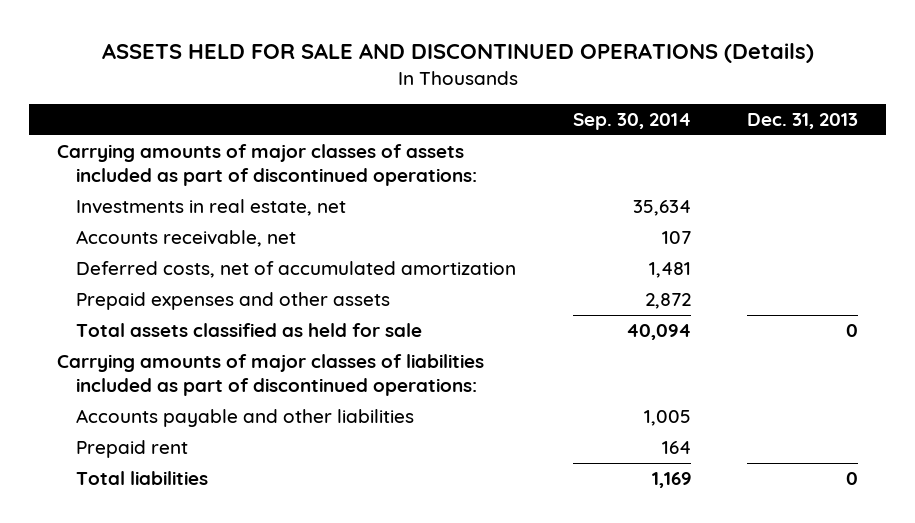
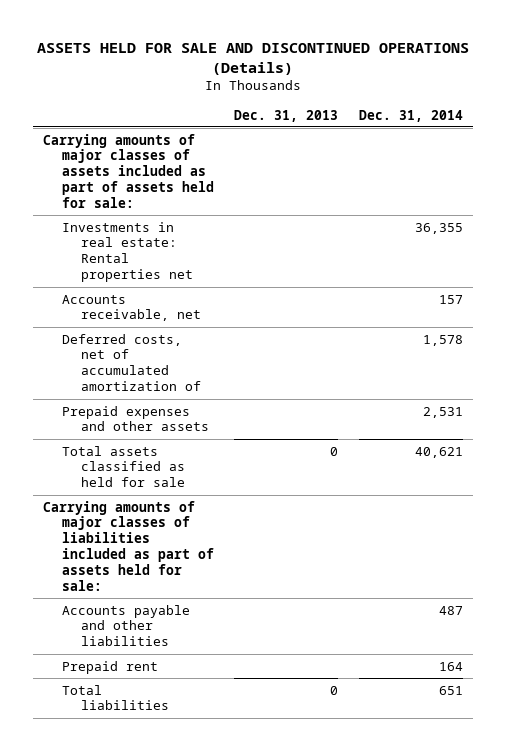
- | Sep. 30, 2014 | Dec. 31, 2013
+ | Dec. 31, 2013 | Dec. 31, 2014
- Carrying amounts of major classes of assets included as part of discontinued operations:
- Investments in real estate, net | 35,634 |
+ Carrying amounts of major classes of assets included as part of assets held for sale:
+ Investments in real estate: Rental properties net | | 36,355
- Deferred costs, net of accumulated amortization | 1,481 |
+ Deferred costs, net of accumulated amortization of | | 1,578
- Carrying amounts of major classes of liabilities included as part of discontinued operations:
+ Carrying amounts of major classes of liabilities included as part of assets held for sale:

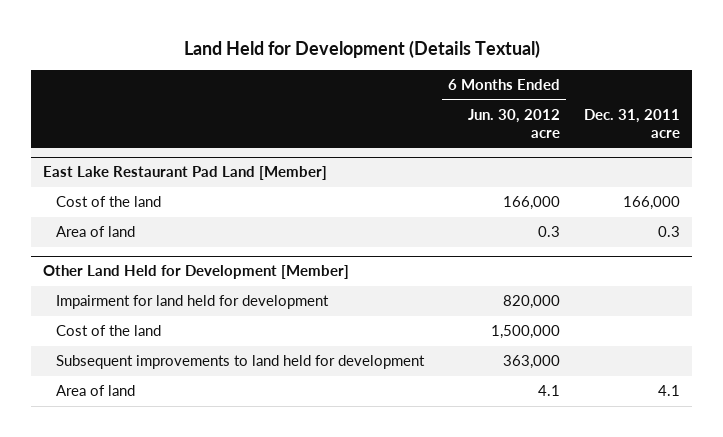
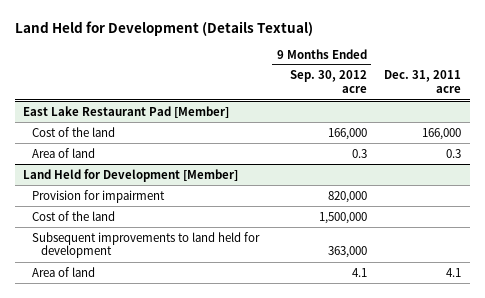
- | 6 Months Ended Jun. 30, 2012 acre | Dec. 31, 2011 acre
+ | 9 Months Ended Sep. 30, 2012 acre | Dec. 31, 2011 acre
- East Lake Restaurant Pad Land [Member]
+ East Lake Restaurant Pad [Member]
- Other Land Held for Development [Member]
- Impairment for land held for development | 820,000 |
+ Land Held for Development [Member]
+ Provision for impairment | 820,000 |

